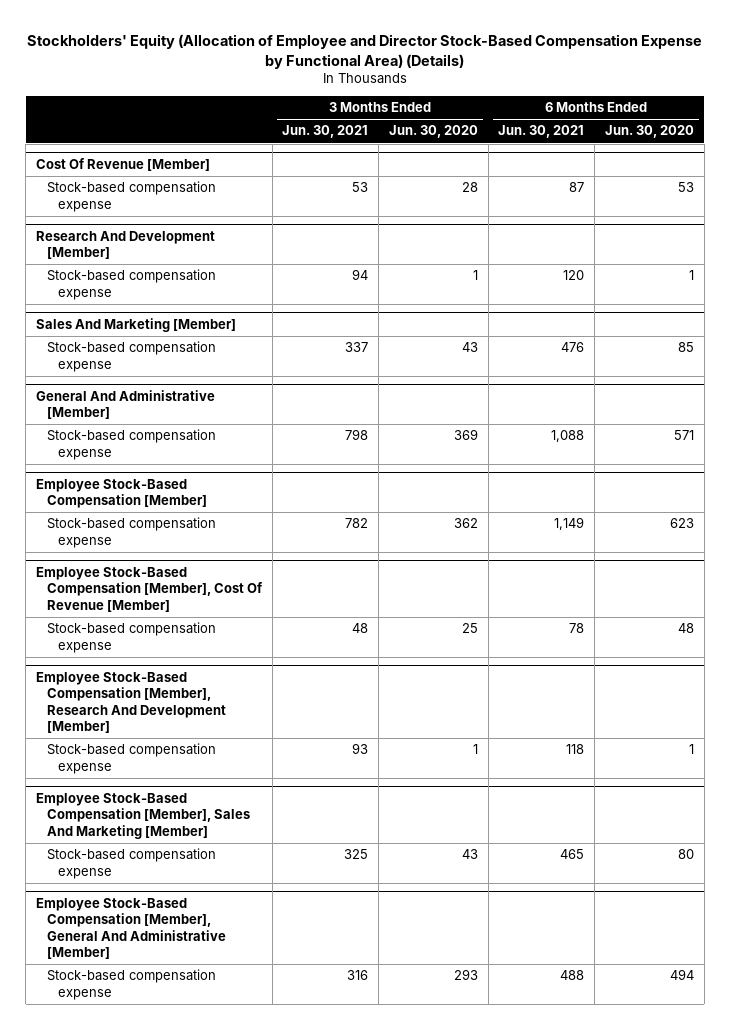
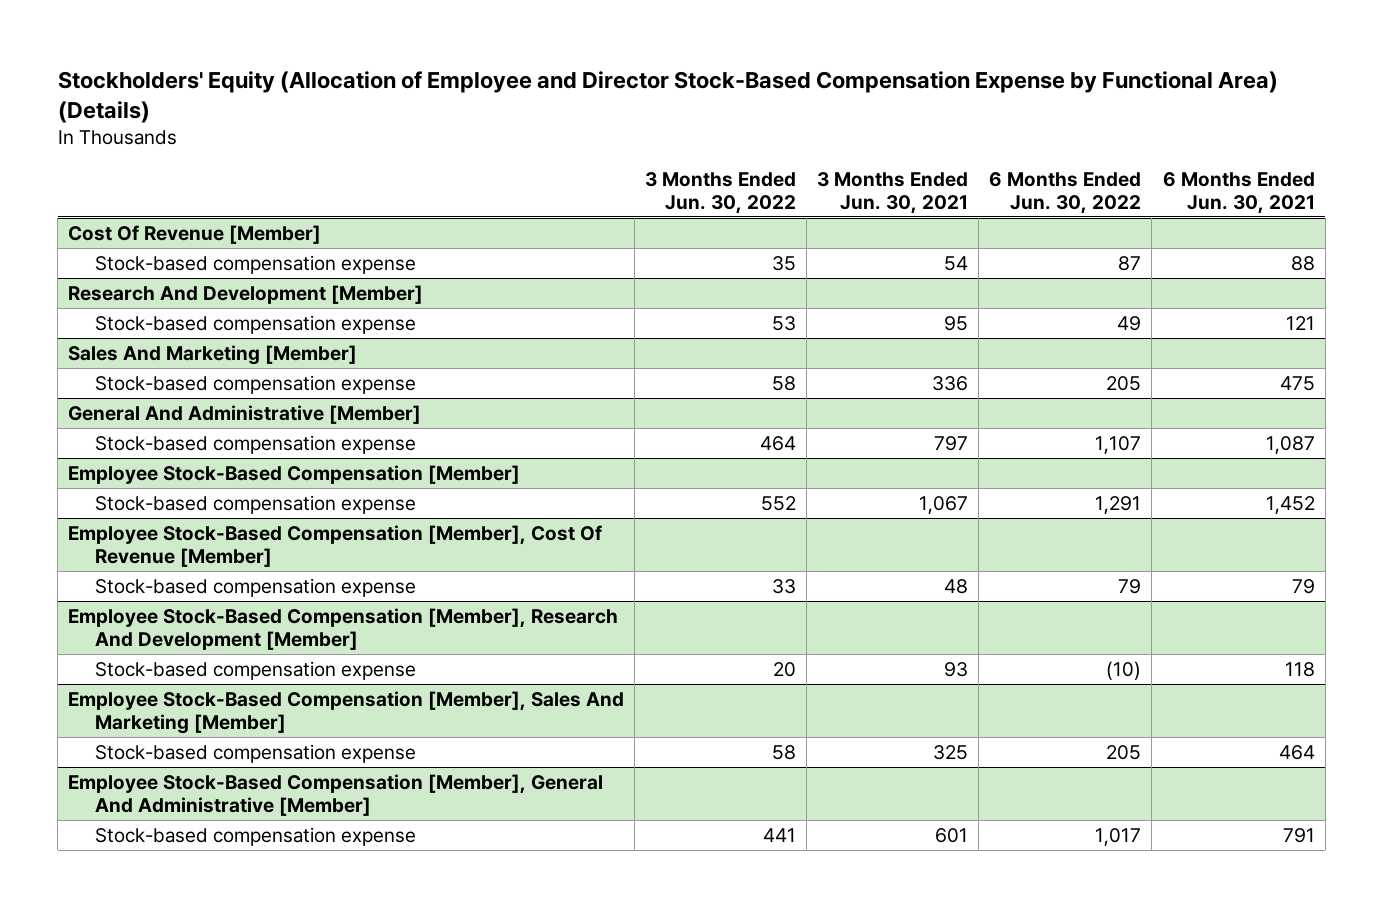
- | 3 Months Ended Jun. 30, 2021 | 3 Months Ended Jun. 30, 2020 | 6 Months Ended Jun. 30, 2021 | 6 Months Ended Jun. 30, 2020
+ | 3 Months Ended Jun. 30, 2022 | 3 Months Ended Jun. 30, 2021 | 6 Months Ended Jun. 30, 2022 | 6 Months Ended Jun. 30, 2021
@ Cost Of Revenue [Member]
- Stock-based compensation expense | 53 | 28 | 87 | 53
+ Stock-based compensation expense | 35 | 54 | 87 | 88
@ Research And Development [Member]
- Stock-based compensation expense | 94 | 1 | 120 | 1
+ Stock-based compensation expense | 53 | 95 | 49 | 121
@ Sales And Marketing [Member]
- Stock-based compensation expense | 337 | 43 | 476 | 85
+ Stock-based compensation expense | 58 | 336 | 205 | 475
@ General And Administrative [Member]
- Stock-based compensation expense | 798 | 369 | 1,088 | 571
+ Stock-based compensation expense | 464 | 797 | 1,107 | 1,087
@ Employee Stock-Based Compensation [Member]
- Stock-based compensation expense | 782 | 362 | 1,149 | 623
+ Stock-based compensation expense | 552 | 1,067 | 1,291 | 1,452
@ Employee Stock-Based Compensation [Member], Cost Of Revenue [Member]
- Stock-based compensation expense | 48 | 25 | 78 | 48
+ Stock-based compensation expense | 33 | 48 | 79 | 79
@ Employee Stock-Based Compensation [Member], Sales And Marketing [Member]
- Stock-based compensation expense | 325 | 43 | 465 | 80
+ Stock-based compensation expense | 58 | 325 | 205 | 464
@ Employee Stock-Based Compensation [Member], General And Administrative [Member]
- Stock-based compensation expense | 316 | 293 | 488 | 494
+ Stock-based compensation expense | 441 | 601 | 1,017 | 791

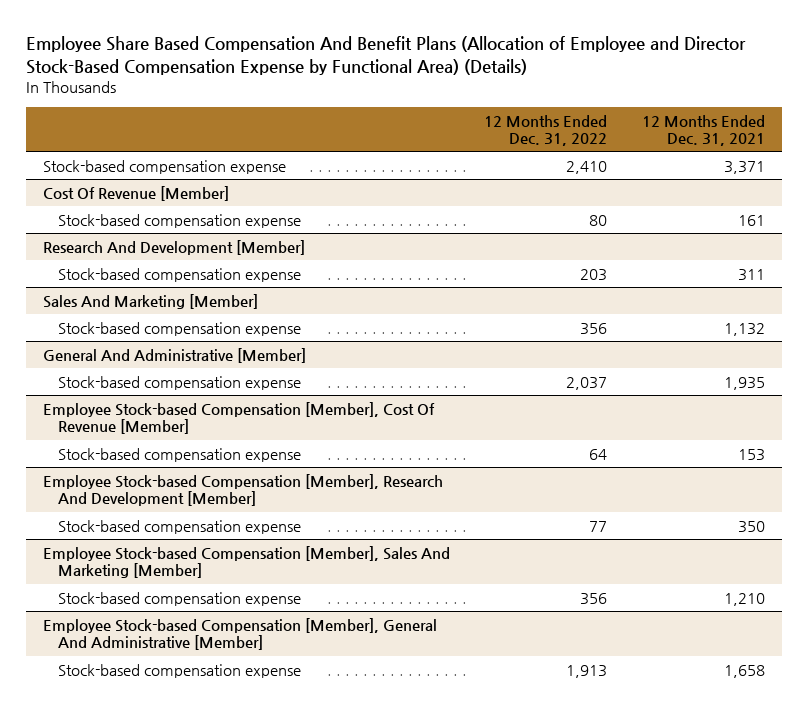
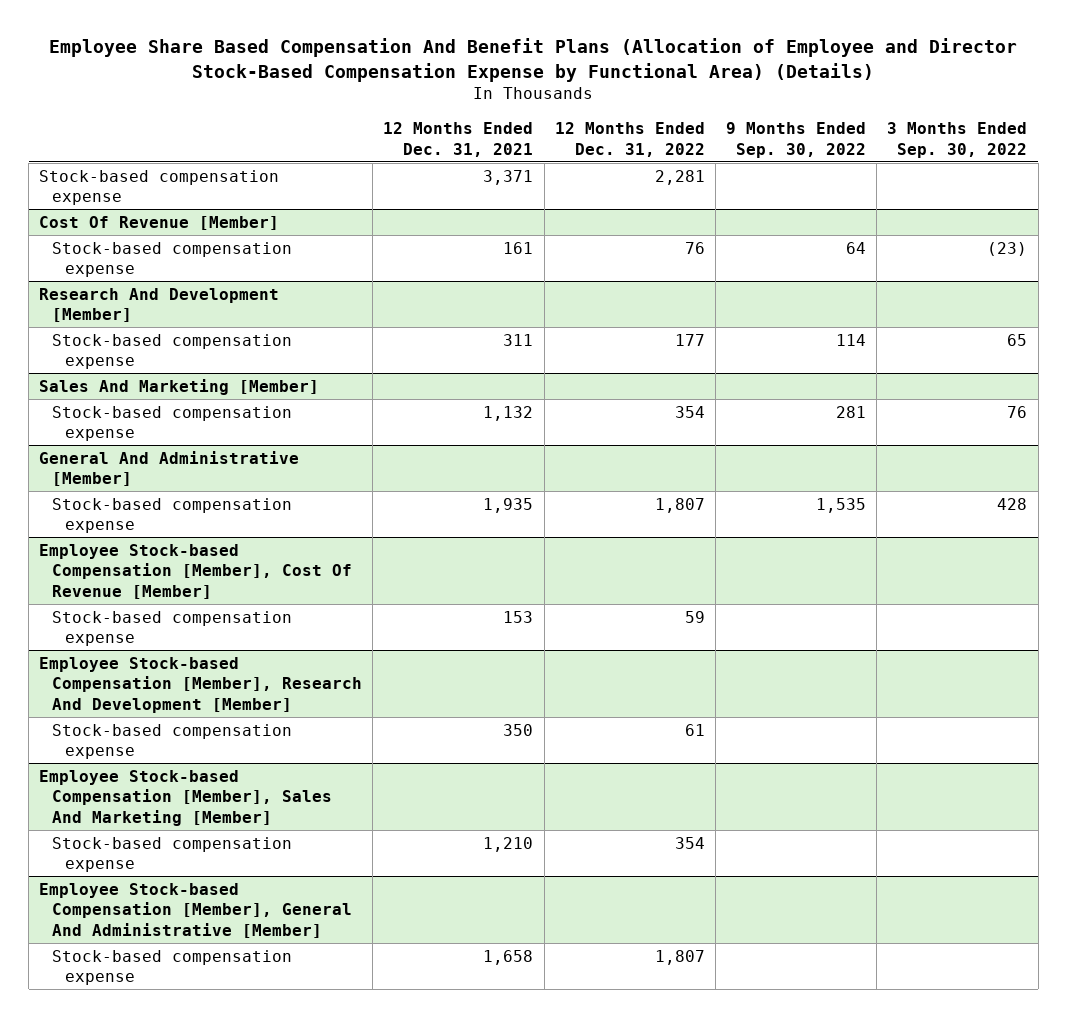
- | 12 Months Ended Dec. 31, 2022 | 12 Months Ended Dec. 31, 2021
+ | 12 Months Ended Dec. 31, 2021 | 12 Months Ended Dec. 31, 2022 | 9 Months Ended Sep. 30, 2022 | 3 Months Ended Sep. 30, 2022
- Stock-based compensation expense | 2,410 | 3,371
+ Stock-based compensation expense | 3,371 | 2,281 | |
@ Cost Of Revenue [Member]
- Stock-based compensation expense | 80 | 161
+ Stock-based compensation expense | 161 | 76 | 64 | (23)
@ Research And Development [Member]
- Stock-based compensation expense | 203 | 311
+ Stock-based compensation expense | 311 | 177 | 114 | 65
@ Sales And Marketing [Member]
- Stock-based compensation expense | 356 | 1,132
+ Stock-based compensation expense | 1,132 | 354 | 281 | 76
@ General And Administrative [Member]
- Stock-based compensation expense | 2,037 | 1,935
+ Stock-based compensation expense | 1,935 | 1,807 | 1,535 | 428
@ Employee Stock-based Compensation [Member], Cost Of Revenue [Member]
- Stock-based compensation expense | 64 | 153
+ Stock-based compensation expense | 153 | 59 | |
@ Employee Stock-based Compensation [Member], Research And Development [Member]
- Stock-based compensation expense | 77 | 350
+ Stock-based compensation expense | 350 | 61 | |
@ Employee Stock-based Compensation [Member], Sales And Marketing [Member]
- Stock-based compensation expense | 356 | 1,210
+ Stock-based compensation expense | 1,210 | 354 | |
@ Employee Stock-based Compensation [Member], General And Administrative [Member]
- Stock-based compensation expense | 1,913 | 1,658
+ Stock-based compensation expense | 1,658 | 1,807 | |

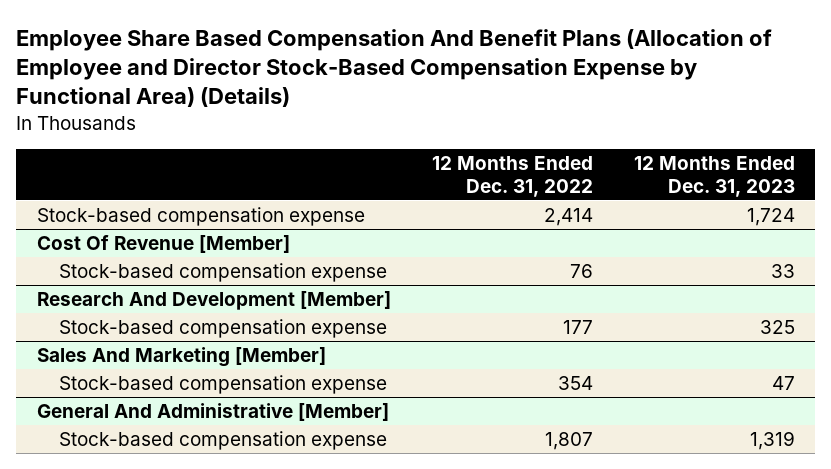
- | 12 Months Ended Dec. 31, 2021 | 12 Months Ended Dec. 31, 2022 | 9 Months Ended Sep. 30, 2022 | 3 Months Ended Sep. 30, 2022
+ | 12 Months Ended Dec. 31, 2022 | 12 Months Ended Dec. 31, 2023
- Stock-based compensation expense | 3,371 | 2,281 | |
+ Stock-based compensation expense | 2,414 | 1,724
- Employee Stock-based Compensation [Member], Cost Of Revenue [Member]
- Stock-based compensation expense | 153 | 59 | |
- Employee Stock-based Compensation [Member], Research And Development [Member]
- Stock-based compensation expense | 350 | 61 | |
- Employee Stock-based Compensation [Member], Sales And Marketing [Member]
- Stock-based compensation expense | 1,210 | 354 | |
- Employee Stock-based Compensation [Member], General And Administrative [Member]
- Stock-based compensation expense | 1,658 | 1,807 | |

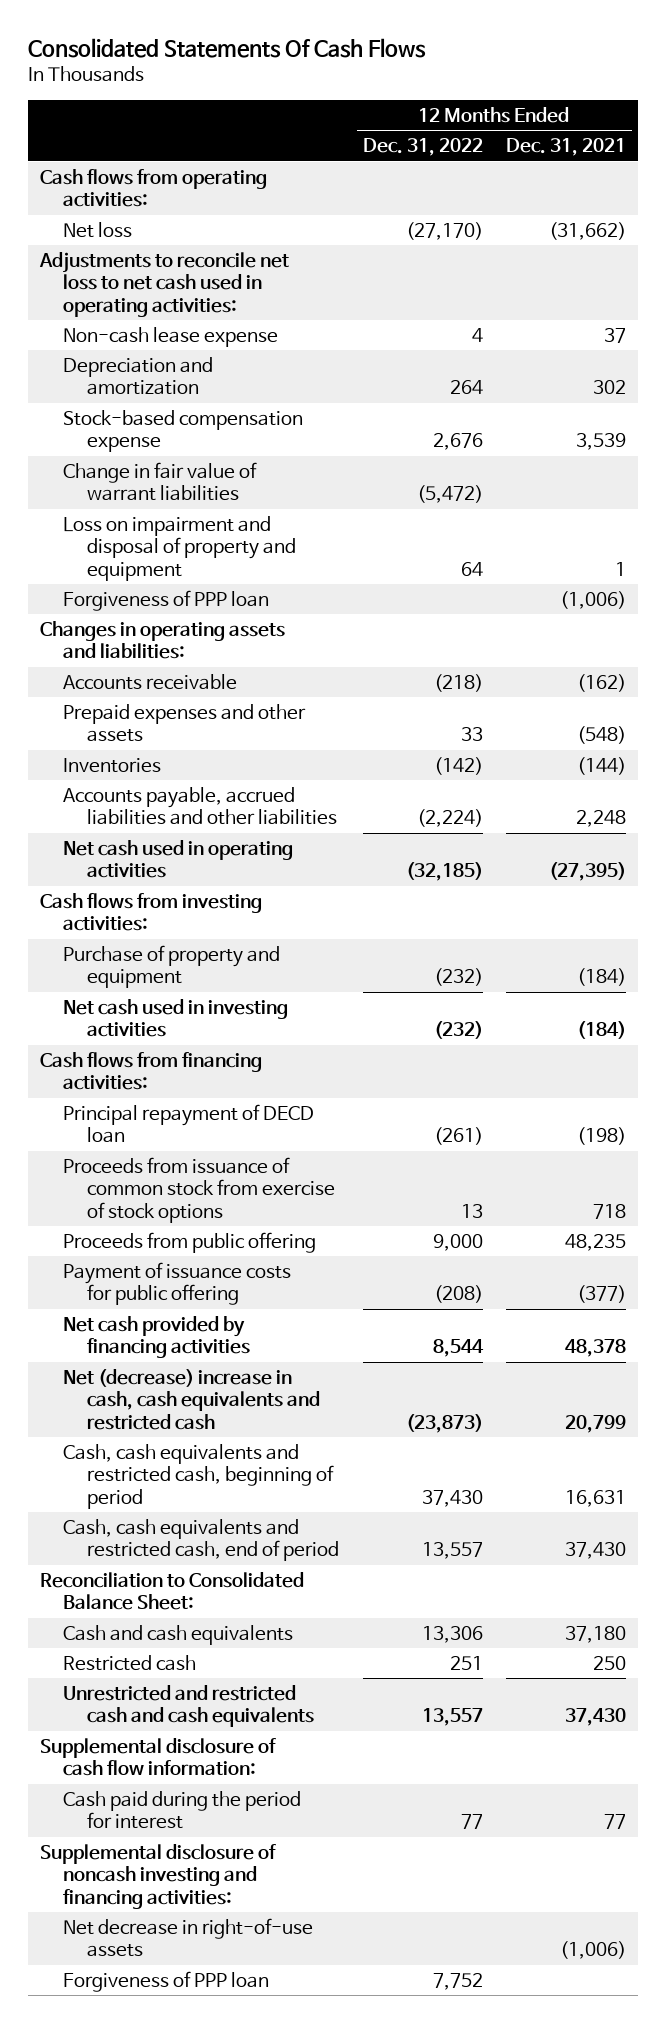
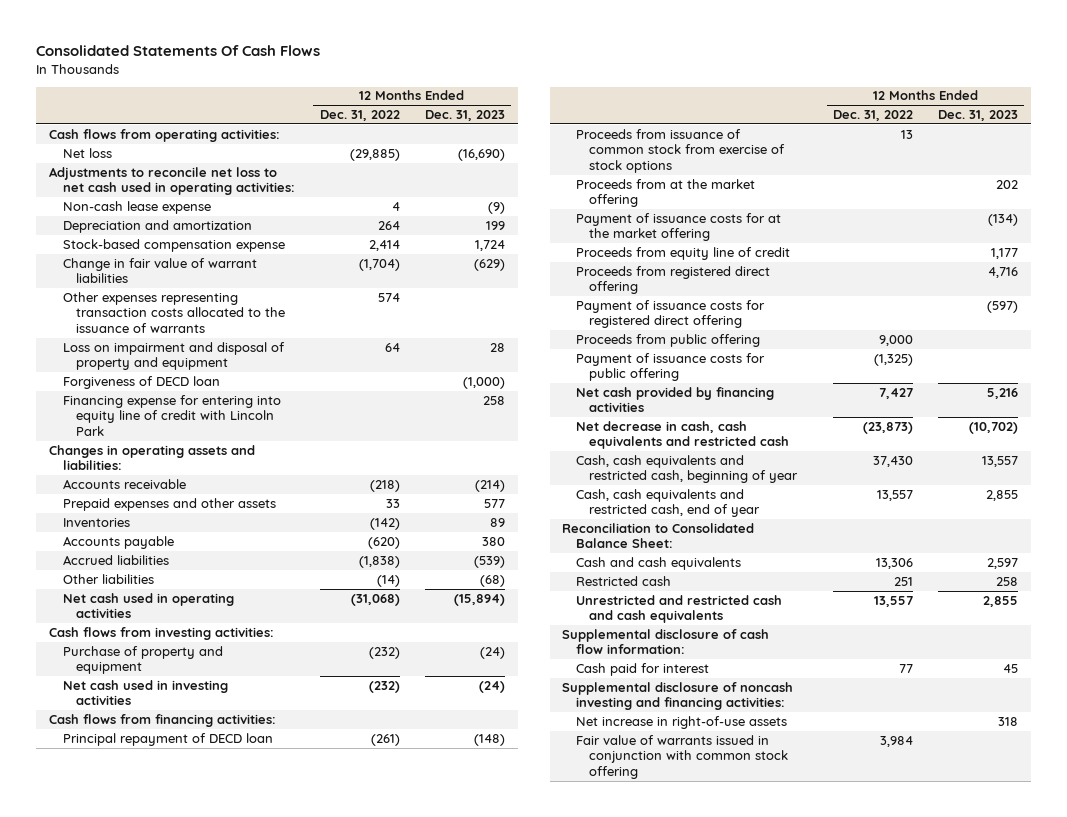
- | 12 Months Ended Dec. 31, 2022 | 12 Months Ended Dec. 31, 2021
+ | 12 Months Ended Dec. 31, 2022 | 12 Months Ended Dec. 31, 2023
- Net loss | (27,170) | (31,662)
+ Net loss | (29,885) | (16,690)
- Stock-based compensation expense | 2,676 | 3,539
- Change in fair value of warrant liabilities | (5,472) |
+ Stock-based compensation expense | 2,414 | 1,724
+ Change in fair value of warrant liabilities | (1,704) | (629)
+ Other expenses representing transaction costs allocated to the issuance of warrants | 574 |
- Forgiveness of PPP loan | | (1,006)
+ Forgiveness of DECD loan | | (1,000)
+ Financing expense for entering into equity line of credit with Lincoln Park | | 258
- Accounts payable, accrued liabilities and other liabilities | (2,224) | 2,248
- Net cash used in operating activities | (32,185) | (27,395)
+ Accounts payable | (620) | 380
+ Accrued liabilities | (1,838) | (539)
+ Other liabilities | (14) | (68)
+ Net cash used in operating activities | (31,068) | (15,894)
+ Proceeds from at the market offering | | 202
+ Payment of issuance costs for at the market offering | | (134)
+ Proceeds from equity line of credit | | 1,177
+ Proceeds from registered direct offering | | 4,716
+ Payment of issuance costs for registered direct offering | | (597)
- Payment of issuance costs for public offering | (208) | (377)
- Net cash provided by financing activities | 8,544 | 48,378
- Net (decrease) increase in cash, cash equivalents and restricted cash | (23,873) | 20,799
- Cash, cash equivalents and restricted cash, beginning of period | 37,430 | 16,631
- Cash, cash equivalents and restricted cash, end of period | 13,557 | 37,430
+ Payment of issuance costs for public offering | (1,325) |
+ Net cash provided by financing activities | 7,427 | 5,216
+ Net decrease in cash, cash equivalents and restricted cash | (23,873) | (10,702)
+ Cash, cash equivalents and restricted cash, beginning of year | 37,430 | 13,557
+ Cash, cash equivalents and restricted cash, end of year | 13,557 | 2,855
- Cash paid during the period for interest | 77 | 77
+ Cash paid for interest | 77 | 45
- Net decrease in right-of-use assets | | (1,006)
- Forgiveness of PPP loan | 7,752 |
+ Net increase in right-of-use assets | | 318
+ Fair value of warrants issued in conjunction with common stock offering | 3,984 |

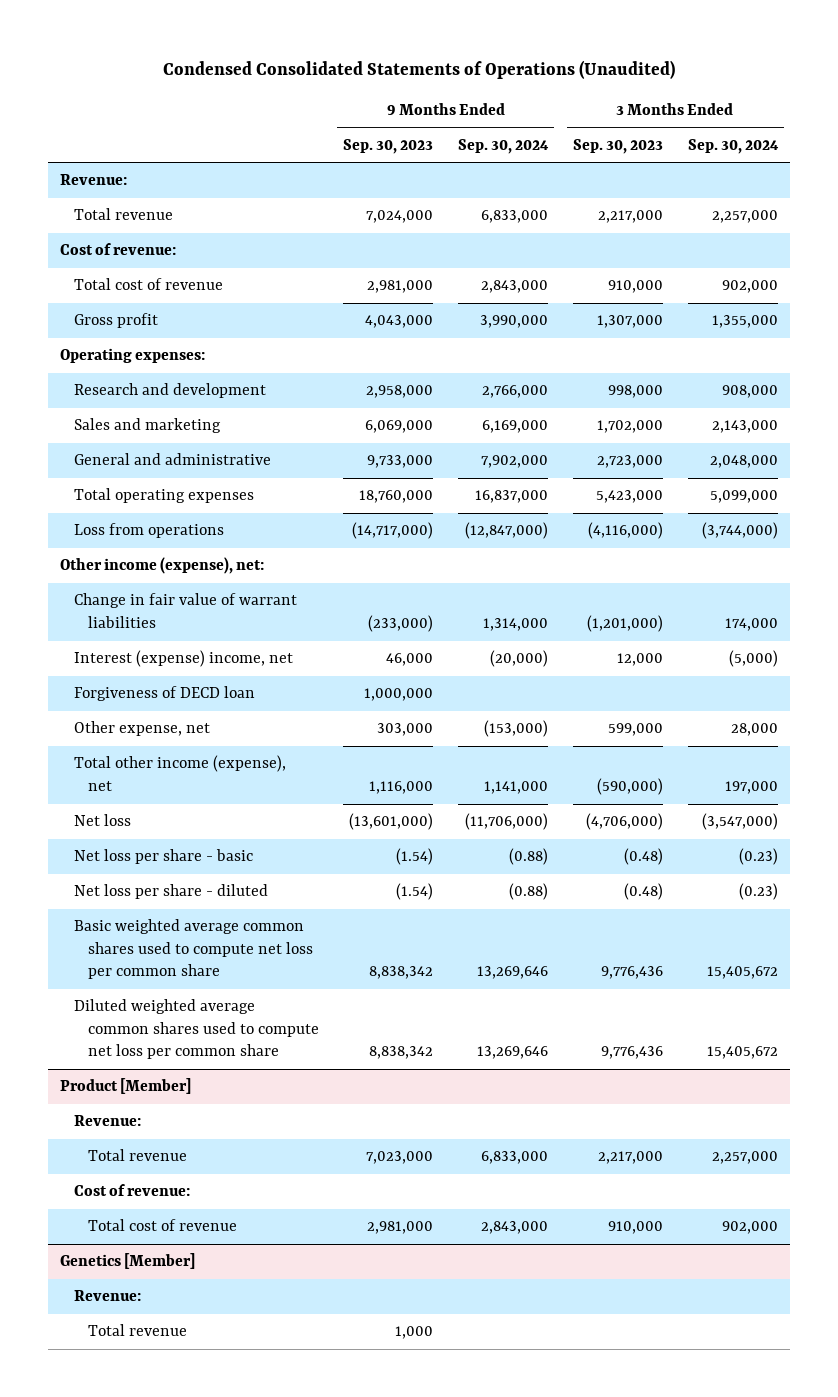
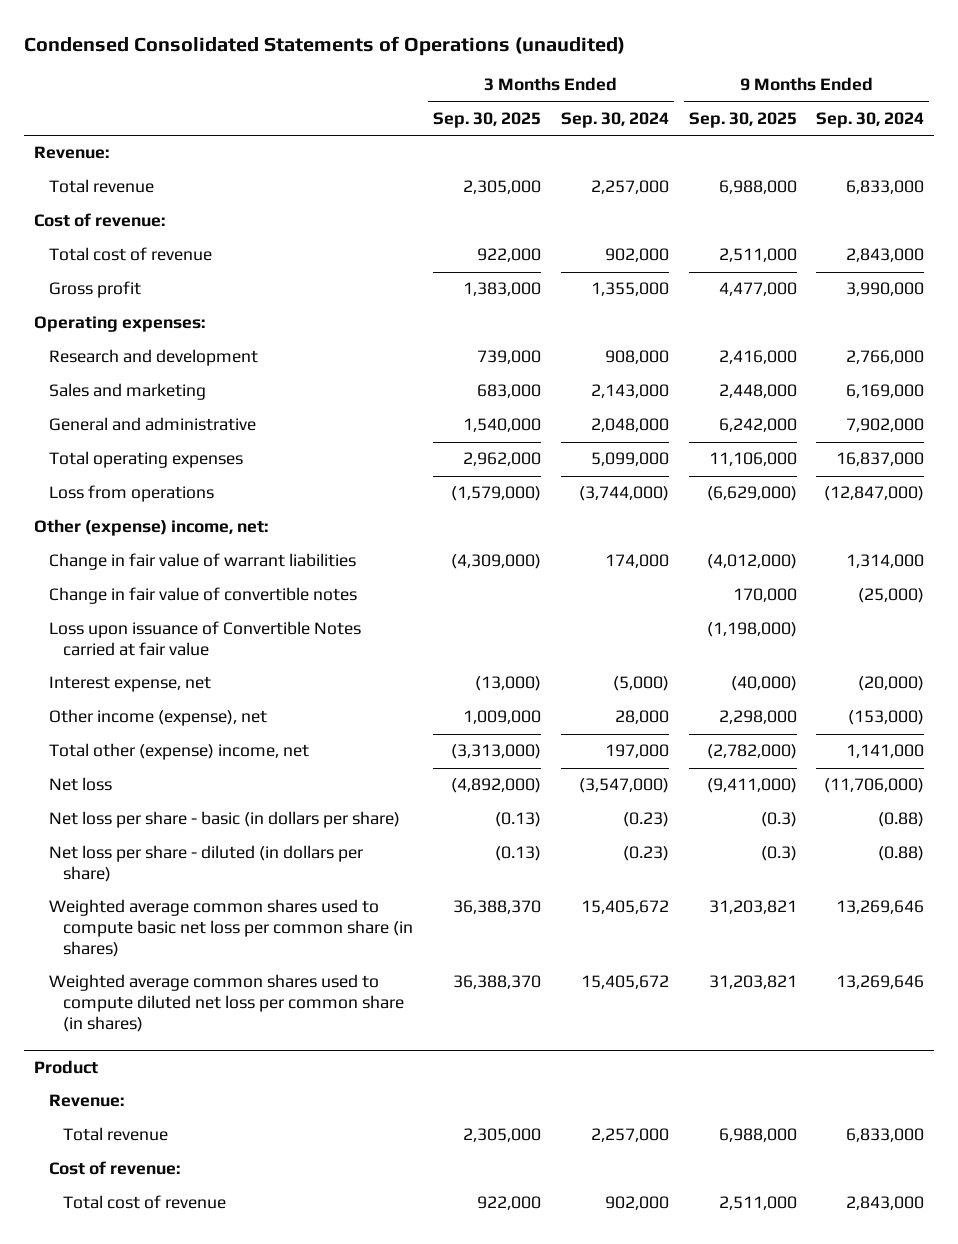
- Condensed Consolidated Statements of Operations (Unaudited)
+ Condensed Consolidated Statements of Operations (unaudited)
- | 9 Months Ended Sep. 30, 2023 | 9 Months Ended Sep. 30, 2024 | 3 Months Ended Sep. 30, 2023 | 3 Months Ended Sep. 30, 2024
+ | 3 Months Ended Sep. 30, 2025 | 3 Months Ended Sep. 30, 2024 | 9 Months Ended Sep. 30, 2025 | 9 Months Ended Sep. 30, 2024
- Other income (expense), net:
+ Other (expense) income, net:
- Interest (expense) income, net | 46,000 | (20,000) | 12,000 | (5,000)
- Forgiveness of DECD loan | 1,000,000 | | |
- Other expense, net | 303,000 | (153,000) | 599,000 | 28,000
- Total other income (expense), net | 1,116,000 | 1,141,000 | (590,000) | 197,000
+ Change in fair value of convertible notes | | | 170,000 | (25,000)
+ Loss upon issuance of Convertible Notes carried at fair value | | | (1,198,000) |
+ Interest expense, net | (13,000) | (5,000) | (40,000) | (20,000)
+ Other income (expense), net | 1,009,000 | 28,000 | 2,298,000 | (153,000)
+ Total other (expense) income, net | (3,313,000) | 197,000 | (2,782,000) | 1,141,000
- Net loss per share - basic | (1.54) | (0.88) | (0.48) | (0.23)
- Net loss per share - diluted | (1.54) | (0.88) | (0.48) | (0.23)
- Basic weighted average common shares used to compute net loss per common share | 8,838,342 | 13,269,646 | 9,776,436 | 15,405,672
- Diluted weighted average common shares used to compute net loss per common share | 8,838,342 | 13,269,646 | 9,776,436 | 15,405,672
- Product [Member]
+ Net loss per share - basic (in dollars per share) | (0.13) | (0.23) | (0.3) | (0.88)
+ Net loss per share - diluted (in dollars per share) | (0.13) | (0.23) | (0.3) | (0.88)
+ Weighted average common shares used to compute basic net loss per common share (in shares) | 36,388,370 | 15,405,672 | 31,203,821 | 13,269,646
+ Weighted average common shares used to compute diluted net loss per common share (in shares) | 36,388,370 | 15,405,672 | 31,203,821 | 13,269,646
+ Product
- Genetics [Member]
- Revenue:
- Total revenue | 1,000 | | |

